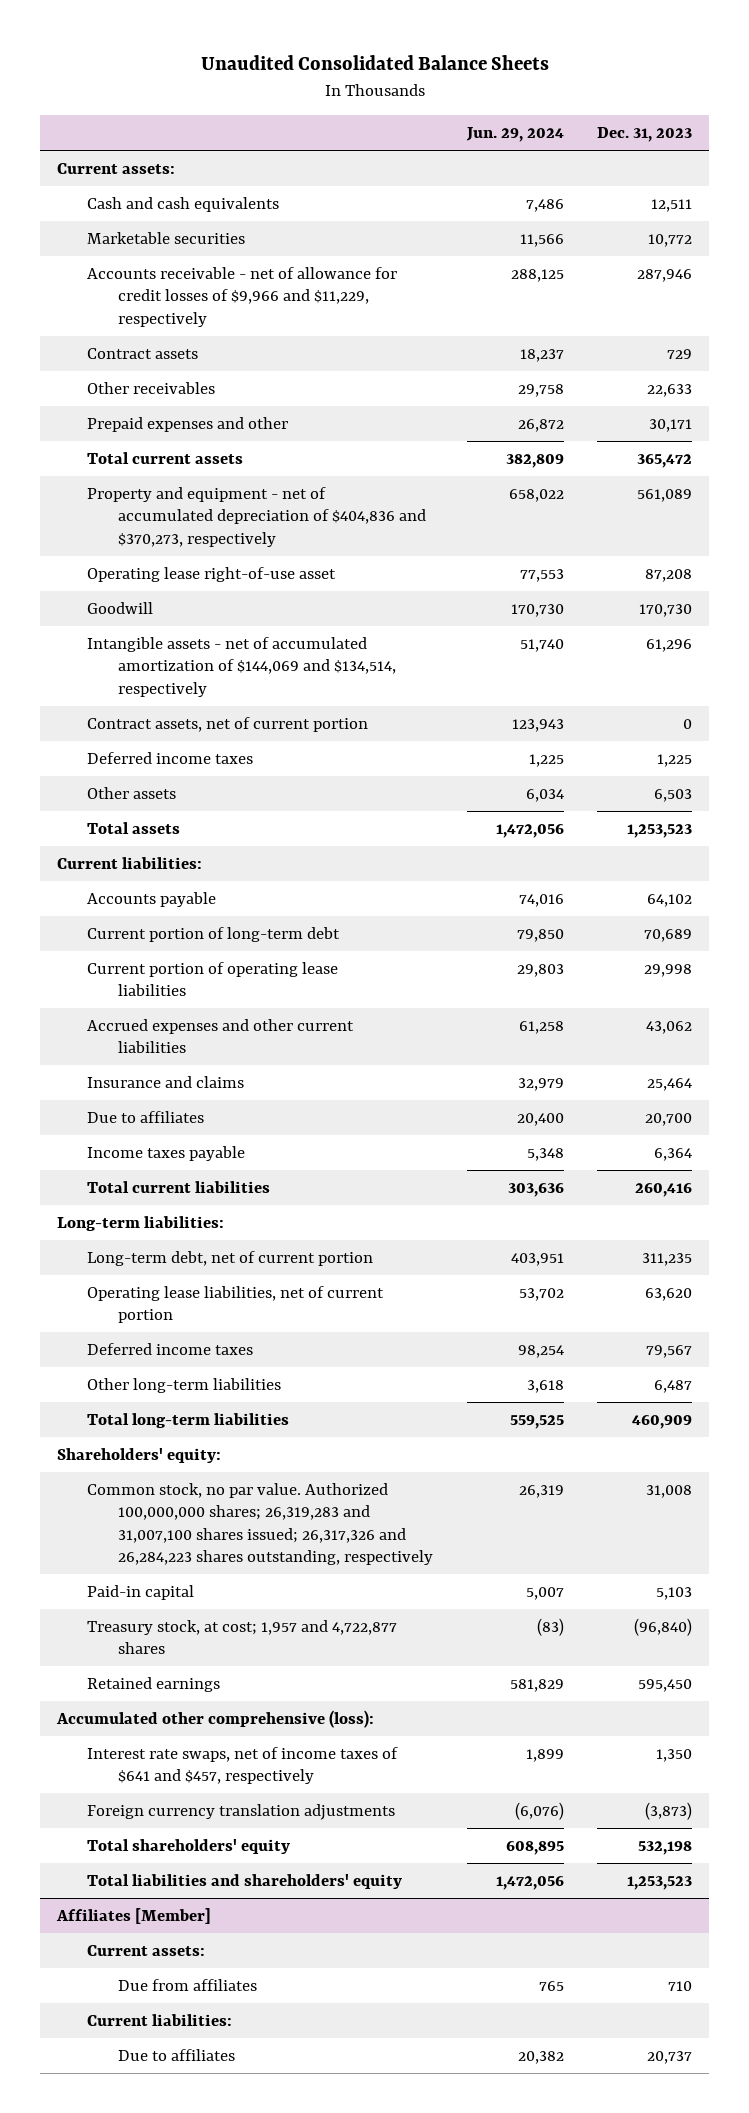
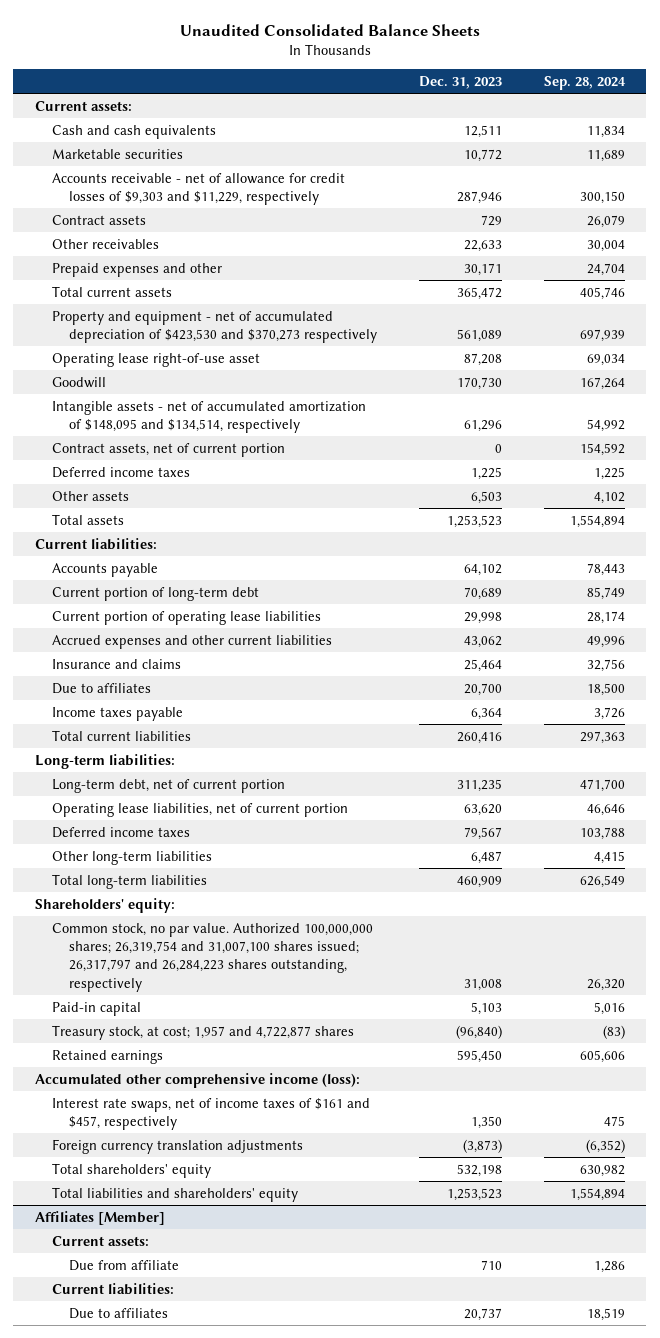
- | Jun. 29, 2024 | Dec. 31, 2023
+ | Dec. 31, 2023 | Sep. 28, 2024
- Accounts receivable - net of allowance for credit losses of $9,966 and $11,229, respectively | 288,125 | 287,946
+ Accounts receivable - net of allowance for credit losses of $9,303 and $11,229, respectively | 287,946 | 300,150
- Property and equipment - net of accumulated depreciation of $404,836 and $370,273, respectively | 658,022 | 561,089
+ Property and equipment - net of accumulated depreciation of $423,530 and $370,273 respectively | 561,089 | 697,939
- Intangible assets - net of accumulated amortization of $144,069 and $134,514, respectively | 51,740 | 61,296
+ Intangible assets - net of accumulated amortization of $148,095 and $134,514, respectively | 61,296 | 54,992
- Common stock, no par value. Authorized 100,000,000 shares; 26,319,283 and 31,007,100 shares issued; 26,317,326 and 26,284,223 shares outstanding, respectively | 26,319 | 31,008
+ Common stock, no par value. Authorized 100,000,000 shares; 26,319,754 and 31,007,100 shares issued; 26,317,797 and 26,284,223 shares outstanding, respectively | 31,008 | 26,320
- Accumulated other comprehensive (loss):
- Interest rate swaps, net of income taxes of $641 and $457, respectively | 1,899 | 1,350
+ Accumulated other comprehensive income (loss):
+ Interest rate swaps, net of income taxes of $161 and $457, respectively | 1,350 | 475
@ Affiliates [Member]
- Due from affiliates | 765 | 710
+ Due from affiliate | 710 | 1,286

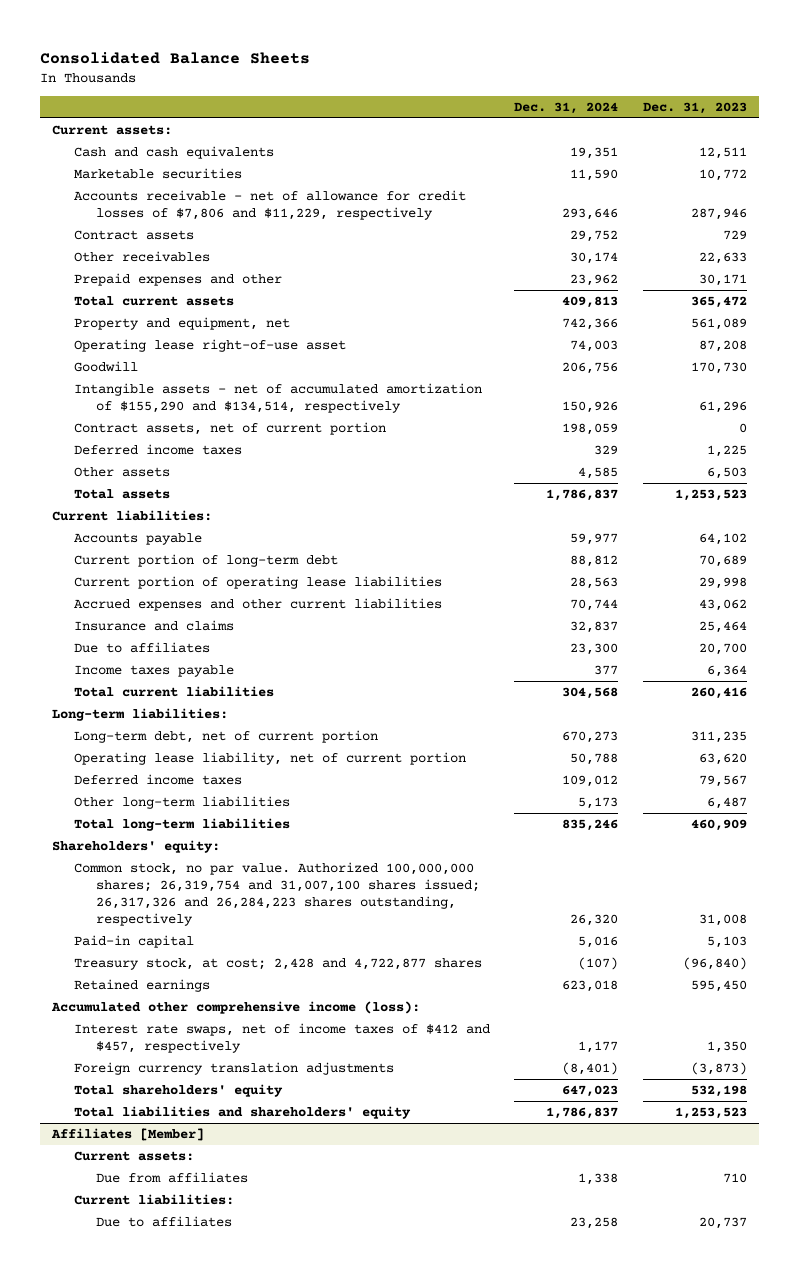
- Unaudited Consolidated Balance Sheets
+ Consolidated Balance Sheets
- | Dec. 31, 2023 | Sep. 28, 2024
+ | Dec. 31, 2024 | Dec. 31, 2023
- Accounts receivable - net of allowance for credit losses of $9,303 and $11,229, respectively | 287,946 | 300,150
+ Accounts receivable - net of allowance for credit losses of $7,806 and $11,229, respectively | 293,646 | 287,946
- Property and equipment - net of accumulated depreciation of $423,530 and $370,273 respectively | 561,089 | 697,939
+ Property and equipment, net | 742,366 | 561,089
- Intangible assets - net of accumulated amortization of $148,095 and $134,514, respectively | 61,296 | 54,992
+ Intangible assets - net of accumulated amortization of $155,290 and $134,514, respectively | 150,926 | 61,296
- Operating lease liabilities, net of current portion | 63,620 | 46,646
+ Operating lease liability, net of current portion | 50,788 | 63,620
- Common stock, no par value. Authorized 100,000,000 shares; 26,319,754 and 31,007,100 shares issued; 26,317,797 and 26,284,223 shares outstanding, respectively | 31,008 | 26,320
+ Common stock, no par value. Authorized 100,000,000 shares; 26,319,754 and 31,007,100 shares issued; 26,317,326 and 26,284,223 shares outstanding, respectively | 26,320 | 31,008
- Treasury stock, at cost; 1,957 and 4,722,877 shares | (96,840) | (83)
+ Treasury stock, at cost; 2,428 and 4,722,877 shares | (107) | (96,840)
- Interest rate swaps, net of income taxes of $161 and $457, respectively | 1,350 | 475
+ Interest rate swaps, net of income taxes of $412 and $457, respectively | 1,177 | 1,350
@ Affiliates [Member]
- Due from affiliate | 710 | 1,286
+ Due from affiliates | 1,338 | 710

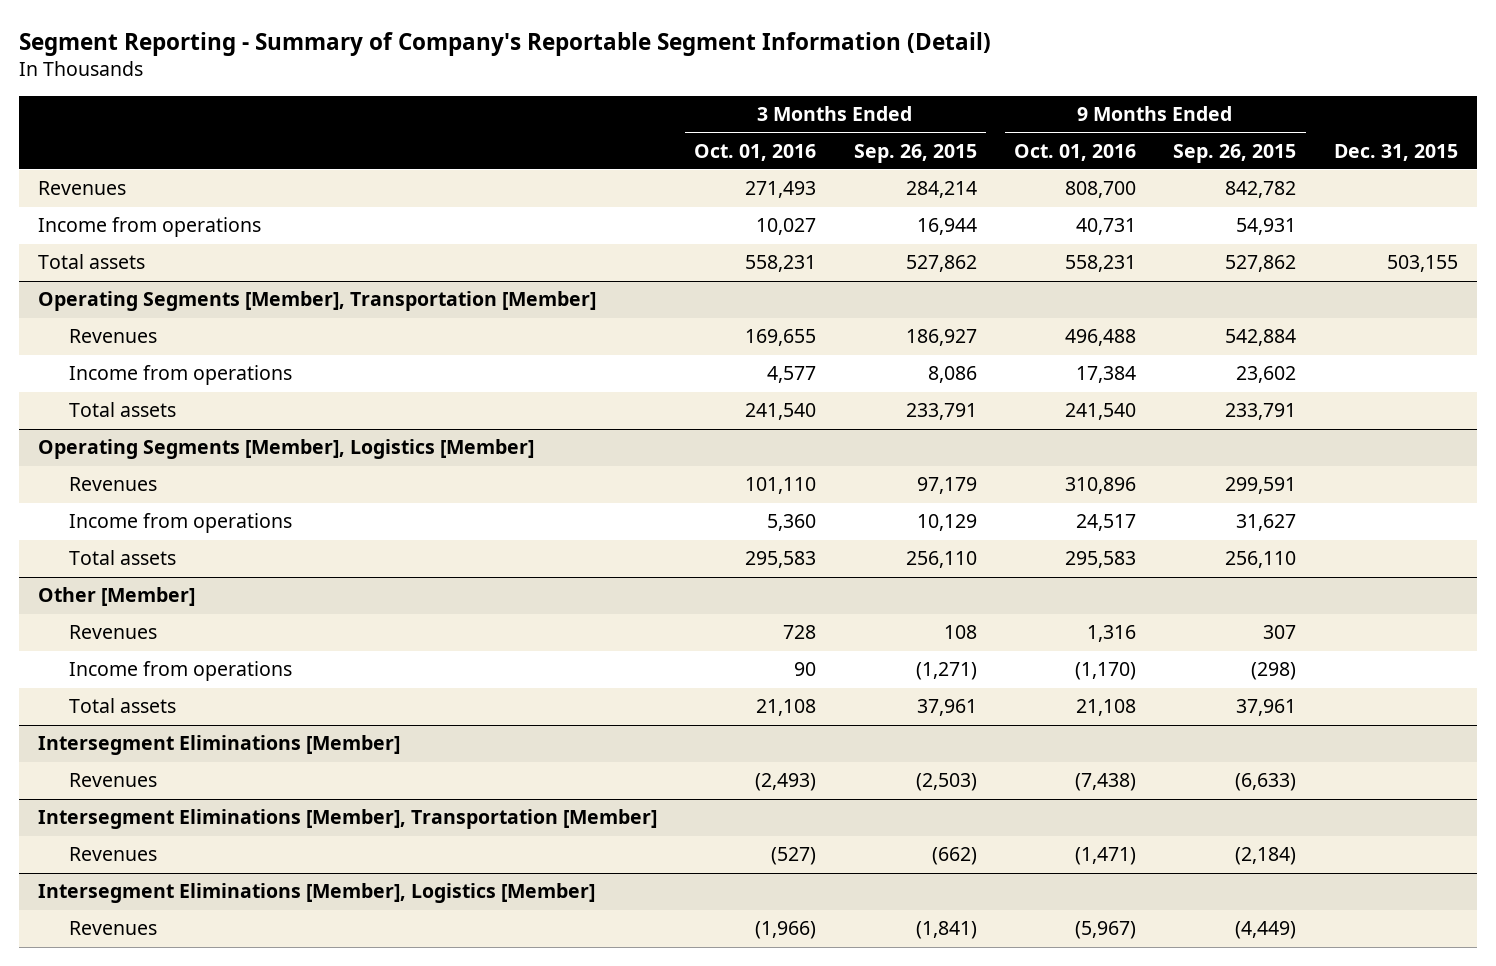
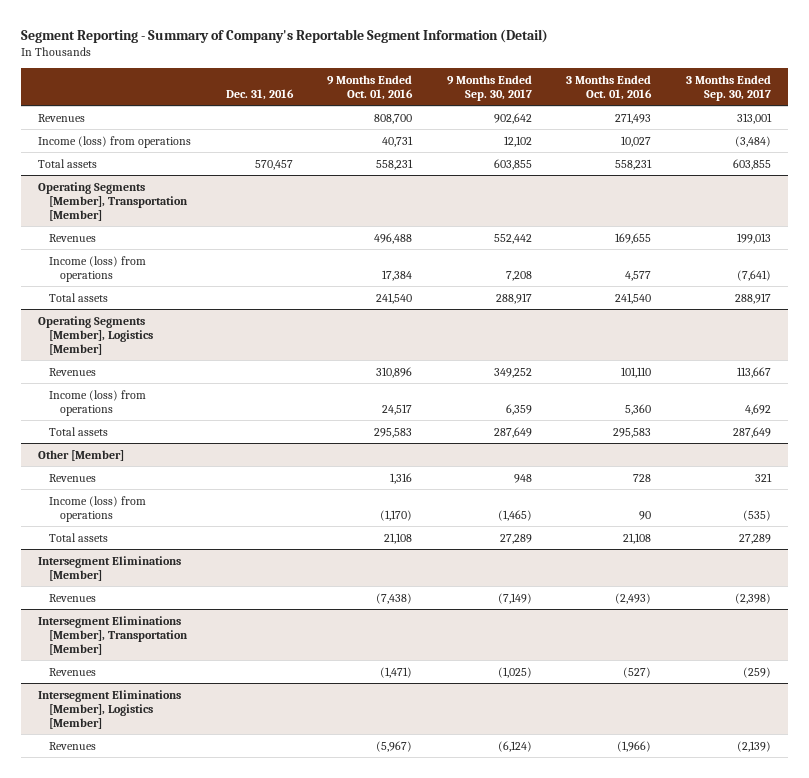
- | 3 Months Ended Oct. 01, 2016 | 3 Months Ended Sep. 26, 2015 | 9 Months Ended Oct. 01, 2016 | 9 Months Ended Sep. 26, 2015 | Dec. 31, 2015
+ | Dec. 31, 2016 | 9 Months Ended Oct. 01, 2016 | 9 Months Ended Sep. 30, 2017 | 3 Months Ended Oct. 01, 2016 | 3 Months Ended Sep. 30, 2017
- Income from operations | 10,027 | 16,944 | 40,731 | 54,931 |
+ Income (loss) from operations | | 40,731 | 12,102 | 10,027 | (3,484)
@ Operating Segments [Member], Transportation [Member]
- Income from operations | 4,577 | 8,086 | 17,384 | 23,602 |
+ Income (loss) from operations | | 17,384 | 7,208 | 4,577 | (7,641)
@ Operating Segments [Member], Logistics [Member]
- Income from operations | 5,360 | 10,129 | 24,517 | 31,627 |
+ Income (loss) from operations | | 24,517 | 6,359 | 5,360 | 4,692
@ Other [Member]
- Income from operations | 90 | (1,271) | (1,170) | (298) |
+ Income (loss) from operations | | (1,170) | (1,465) | 90 | (535)

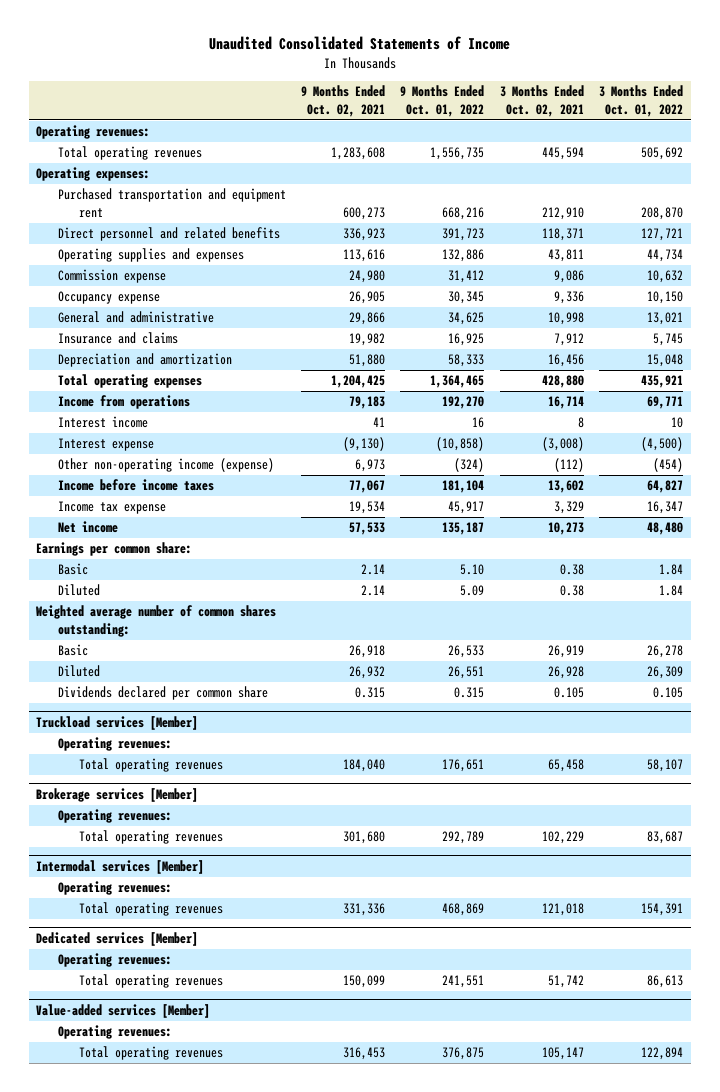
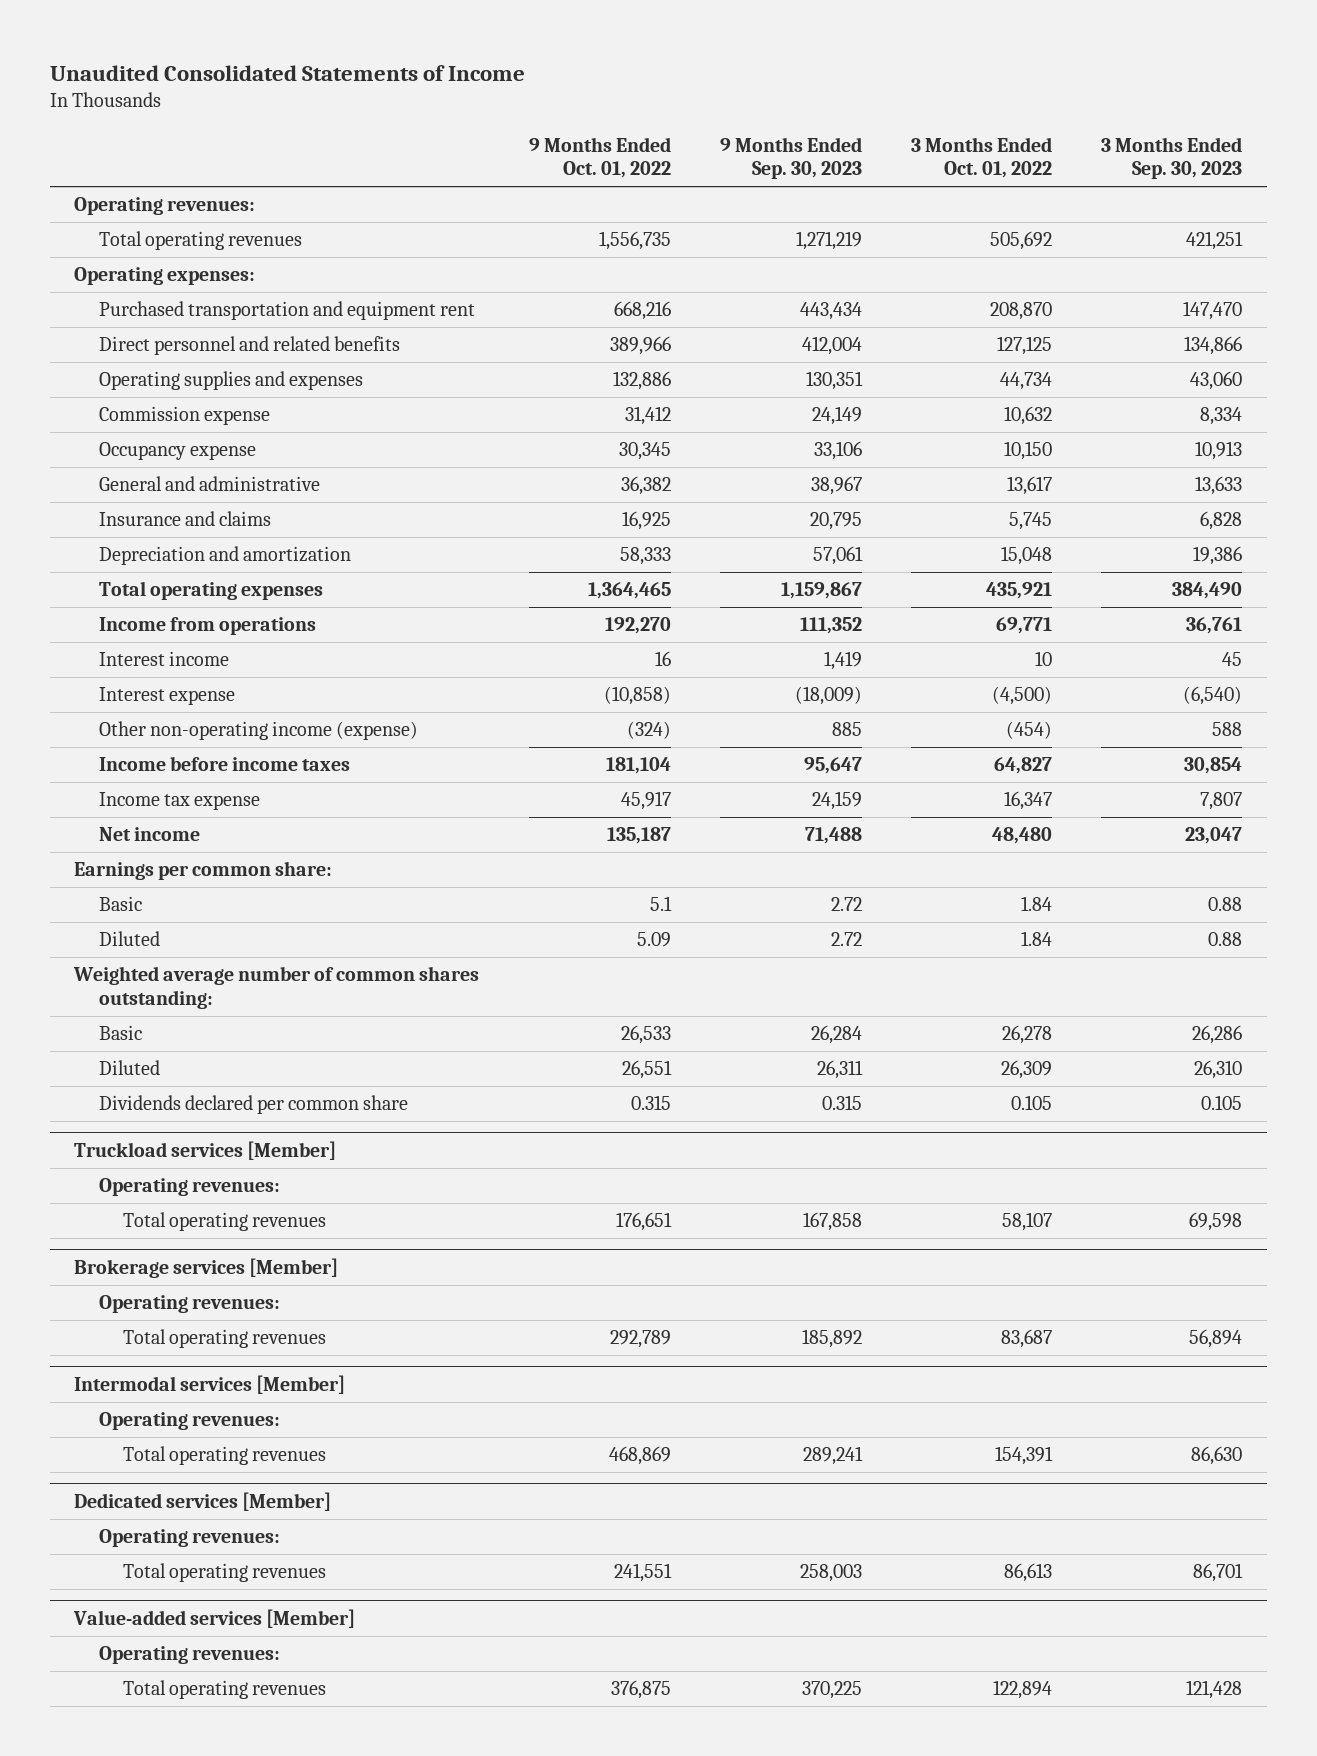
- | 9 Months Ended Oct. 02, 2021 | 9 Months Ended Oct. 01, 2022 | 3 Months Ended Oct. 02, 2021 | 3 Months Ended Oct. 01, 2022
+ | 9 Months Ended Oct. 01, 2022 | 9 Months Ended Sep. 30, 2023 | 3 Months Ended Oct. 01, 2022 | 3 Months Ended Sep. 30, 2023
- Direct personnel and related benefits | 336,923 | 391,723 | 118,371 | 127,721
+ Direct personnel and related benefits | 389,966 | 412,004 | 127,125 | 134,866
- General and administrative | 29,866 | 34,625 | 10,998 | 13,021
+ General and administrative | 36,382 | 38,967 | 13,617 | 13,633
- Basic | 2.14 | 5.10 | 0.38 | 1.84
+ Basic | 5.1 | 2.72 | 1.84 | 0.88

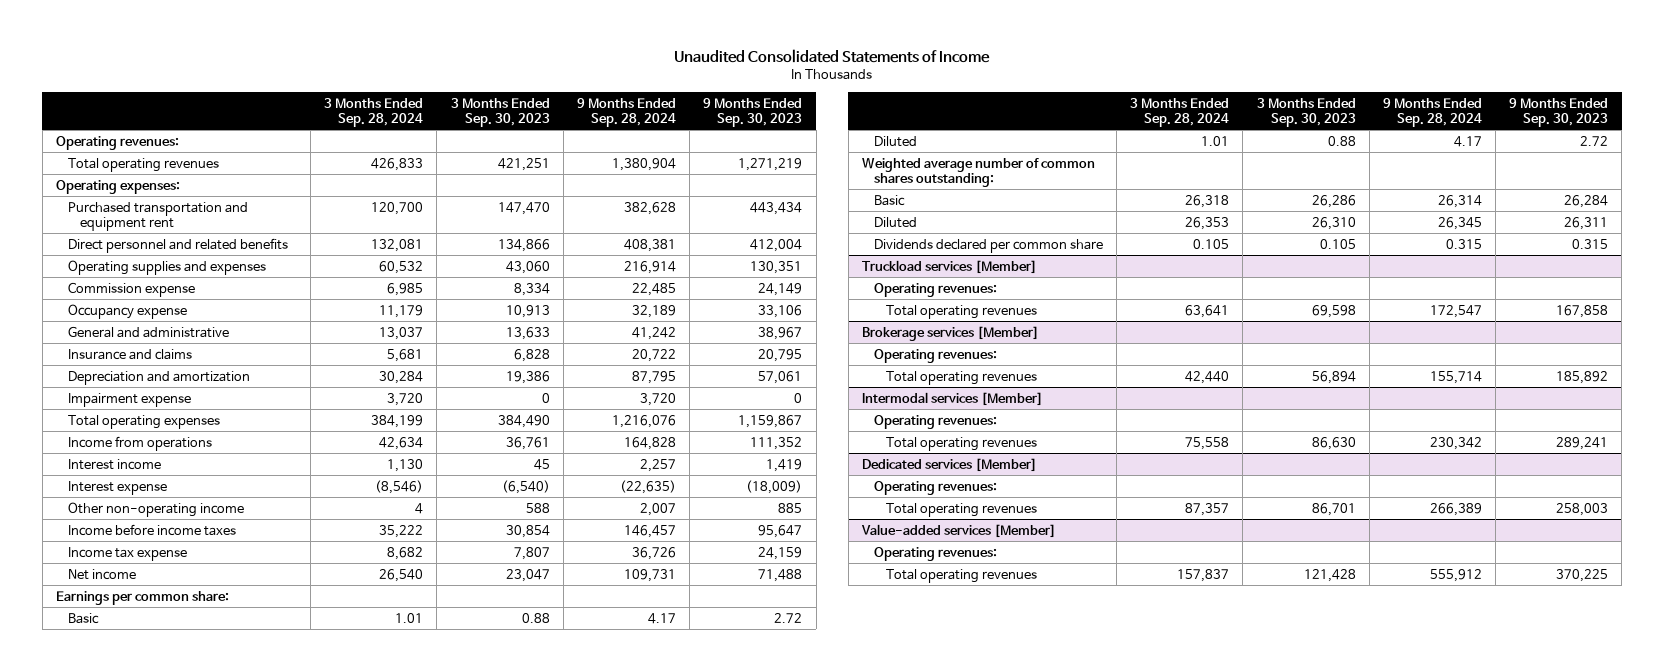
- | 9 Months Ended Oct. 01, 2022 | 9 Months Ended Sep. 30, 2023 | 3 Months Ended Oct. 01, 2022 | 3 Months Ended Sep. 30, 2023
+ | 3 Months Ended Sep. 28, 2024 | 3 Months Ended Sep. 30, 2023 | 9 Months Ended Sep. 28, 2024 | 9 Months Ended Sep. 30, 2023
+ Impairment expense | 3,720 | 0 | 3,720 | 0
- Other non-operating income (expense) | (324) | 885 | (454) | 588
+ Other non-operating income | 4 | 588 | 2,007 | 885

